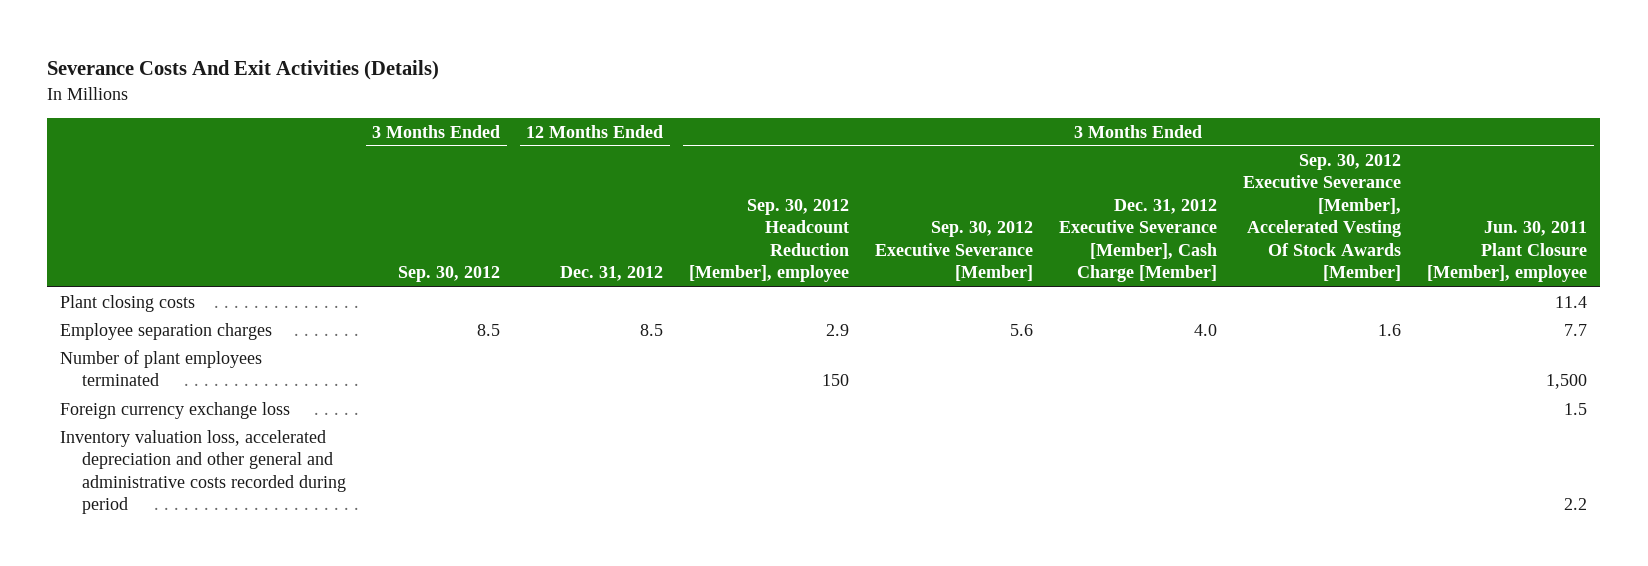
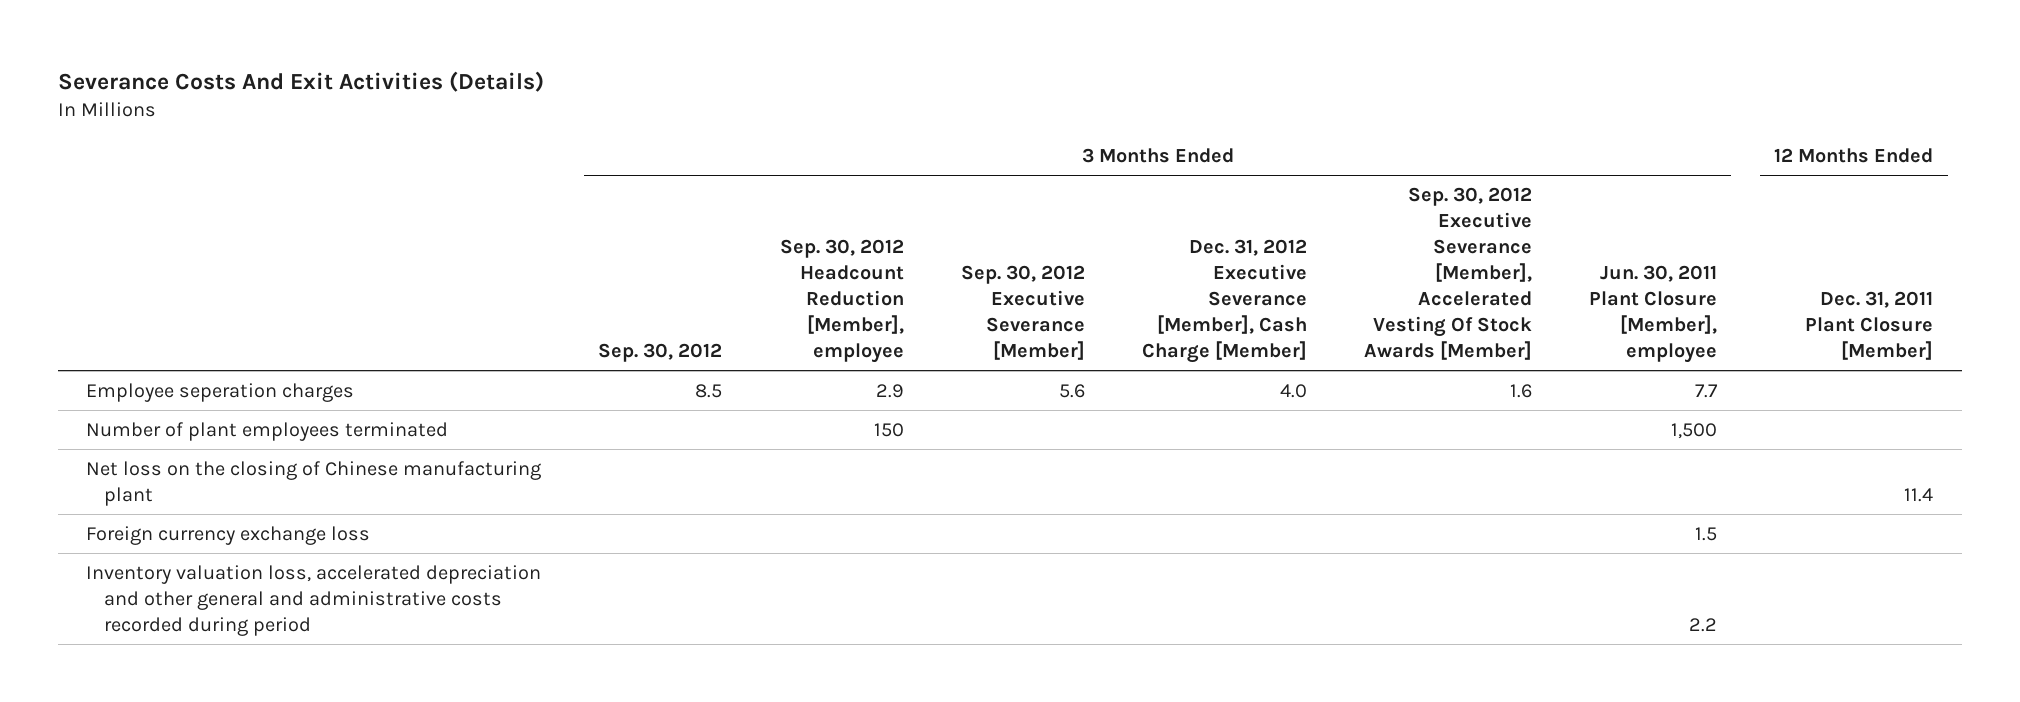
- | 3 Months Ended Sep. 30, 2012 | 12 Months Ended Dec. 31, 2012 | 3 Months Ended Sep. 30, 2012 Headcount Reduction [Member], employee | 3 Months Ended Sep. 30, 2012 Executive Severance [Member] | 3 Months Ended Dec. 31, 2012 Executive Severance [Member], Cash Charge [Member] | 3 Months Ended Sep. 30, 2012 Executive Severance [Member], Accelerated Vesting Of Stock Awards [Member] | 3 Months Ended Jun. 30, 2011 Plant Closure [Member], employee
+ | 3 Months Ended Sep. 30, 2012 | 3 Months Ended Sep. 30, 2012 Headcount Reduction [Member], employee | 3 Months Ended Sep. 30, 2012 Executive Severance [Member] | 3 Months Ended Dec. 31, 2012 Executive Severance [Member], Cash Charge [Member] | 3 Months Ended Sep. 30, 2012 Executive Severance [Member], Accelerated Vesting Of Stock Awards [Member] | 3 Months Ended Jun. 30, 2011 Plant Closure [Member], employee | 12 Months Ended Dec. 31, 2011 Plant Closure [Member]
- Plant closing costs | | | | | | | 11.4
- Employee separation charges | 8.5 | 8.5 | 2.9 | 5.6 | 4.0 | 1.6 | 7.7
+ Employee seperation charges | 8.5 | 2.9 | 5.6 | 4.0 | 1.6 | 7.7 |
+ Net loss on the closing of Chinese manufacturing plant | | | | | | | 11.4

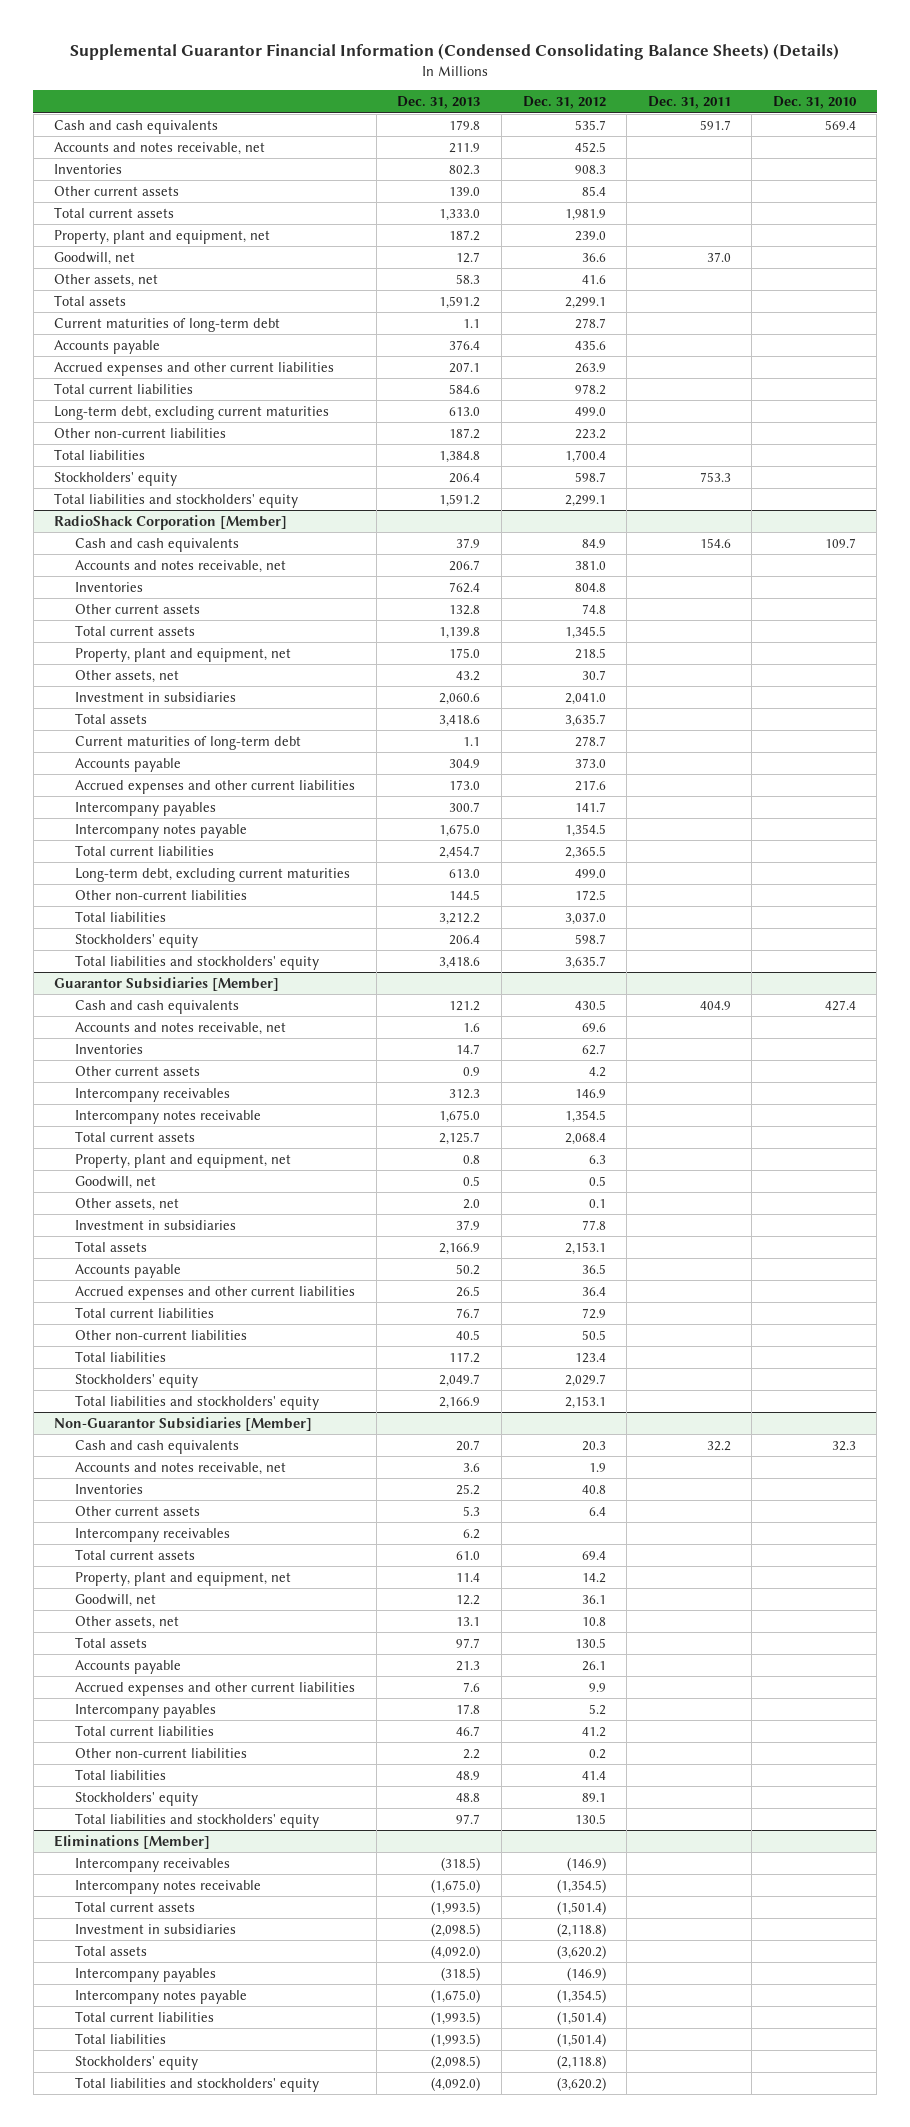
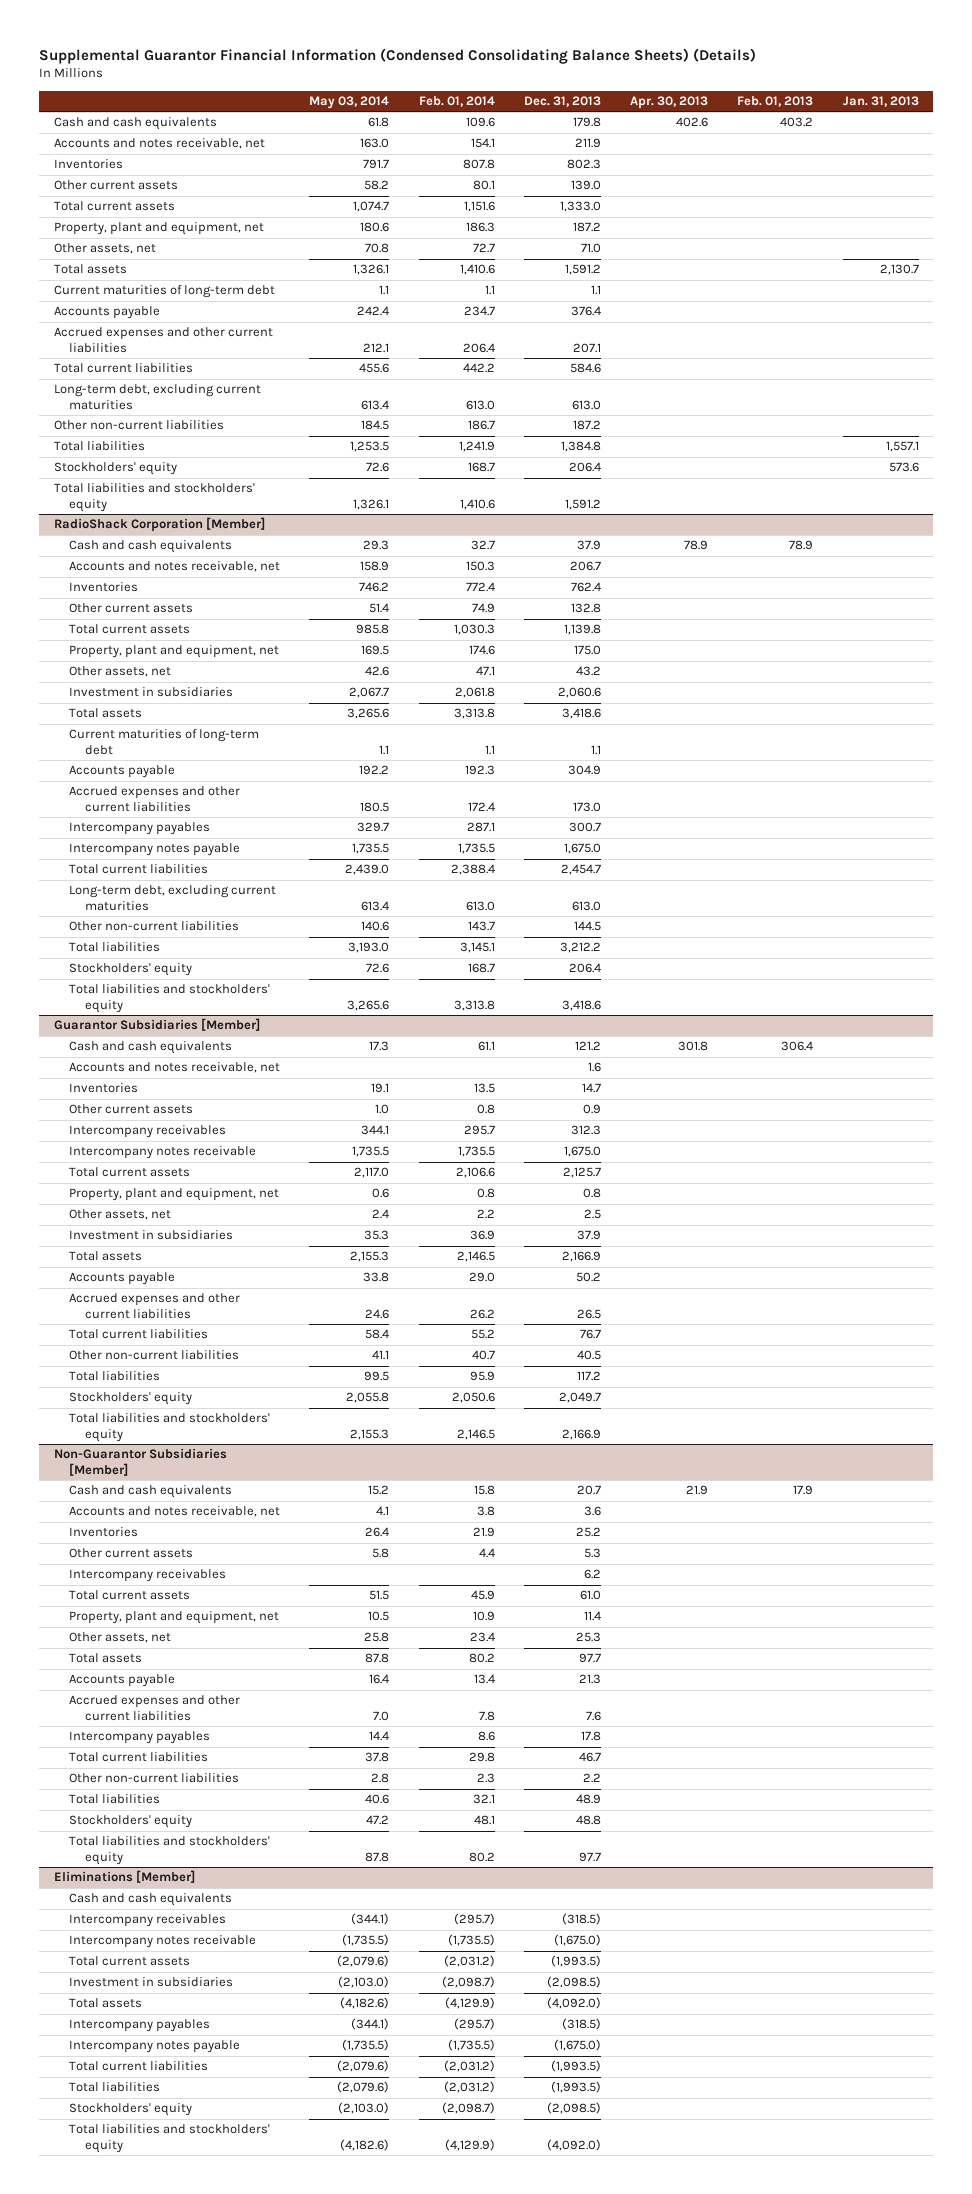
- | Dec. 31, 2013 | Dec. 31, 2012 | Dec. 31, 2011 | Dec. 31, 2010
+ | May 03, 2014 | Feb. 01, 2014 | Dec. 31, 2013 | Apr. 30, 2013 | Feb. 01, 2013 | Jan. 31, 2013
- Goodwill, net | 12.7 | 36.6 | 37.0 |
- Other assets, net | 58.3 | 41.6 | |
+ Other assets, net | 70.8 | 72.7 | 71.0 | | |
@ Guarantor Subsidiaries [Member]
- Goodwill, net | 0.5 | 0.5 | |
- Other assets, net | 2.0 | 0.1 | |
+ Other assets, net | 2.4 | 2.2 | 2.5 | | |
@ Non-Guarantor Subsidiaries [Member]
- Goodwill, net | 12.2 | 36.1 | |
- Other assets, net | 13.1 | 10.8 | |
+ Other assets, net | 25.8 | 23.4 | 25.3 | | |
@ Eliminations [Member]
+ Cash and cash equivalents

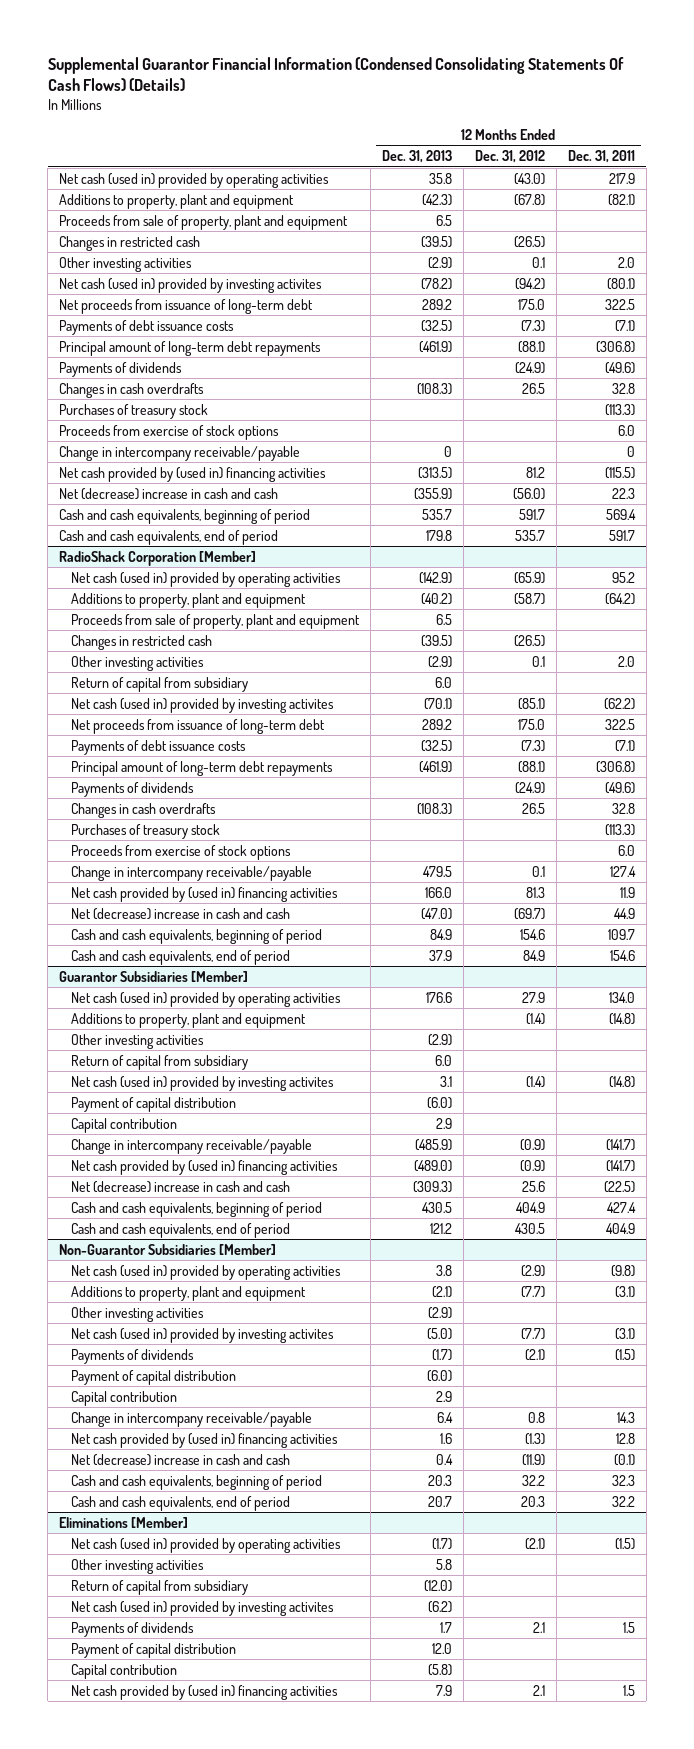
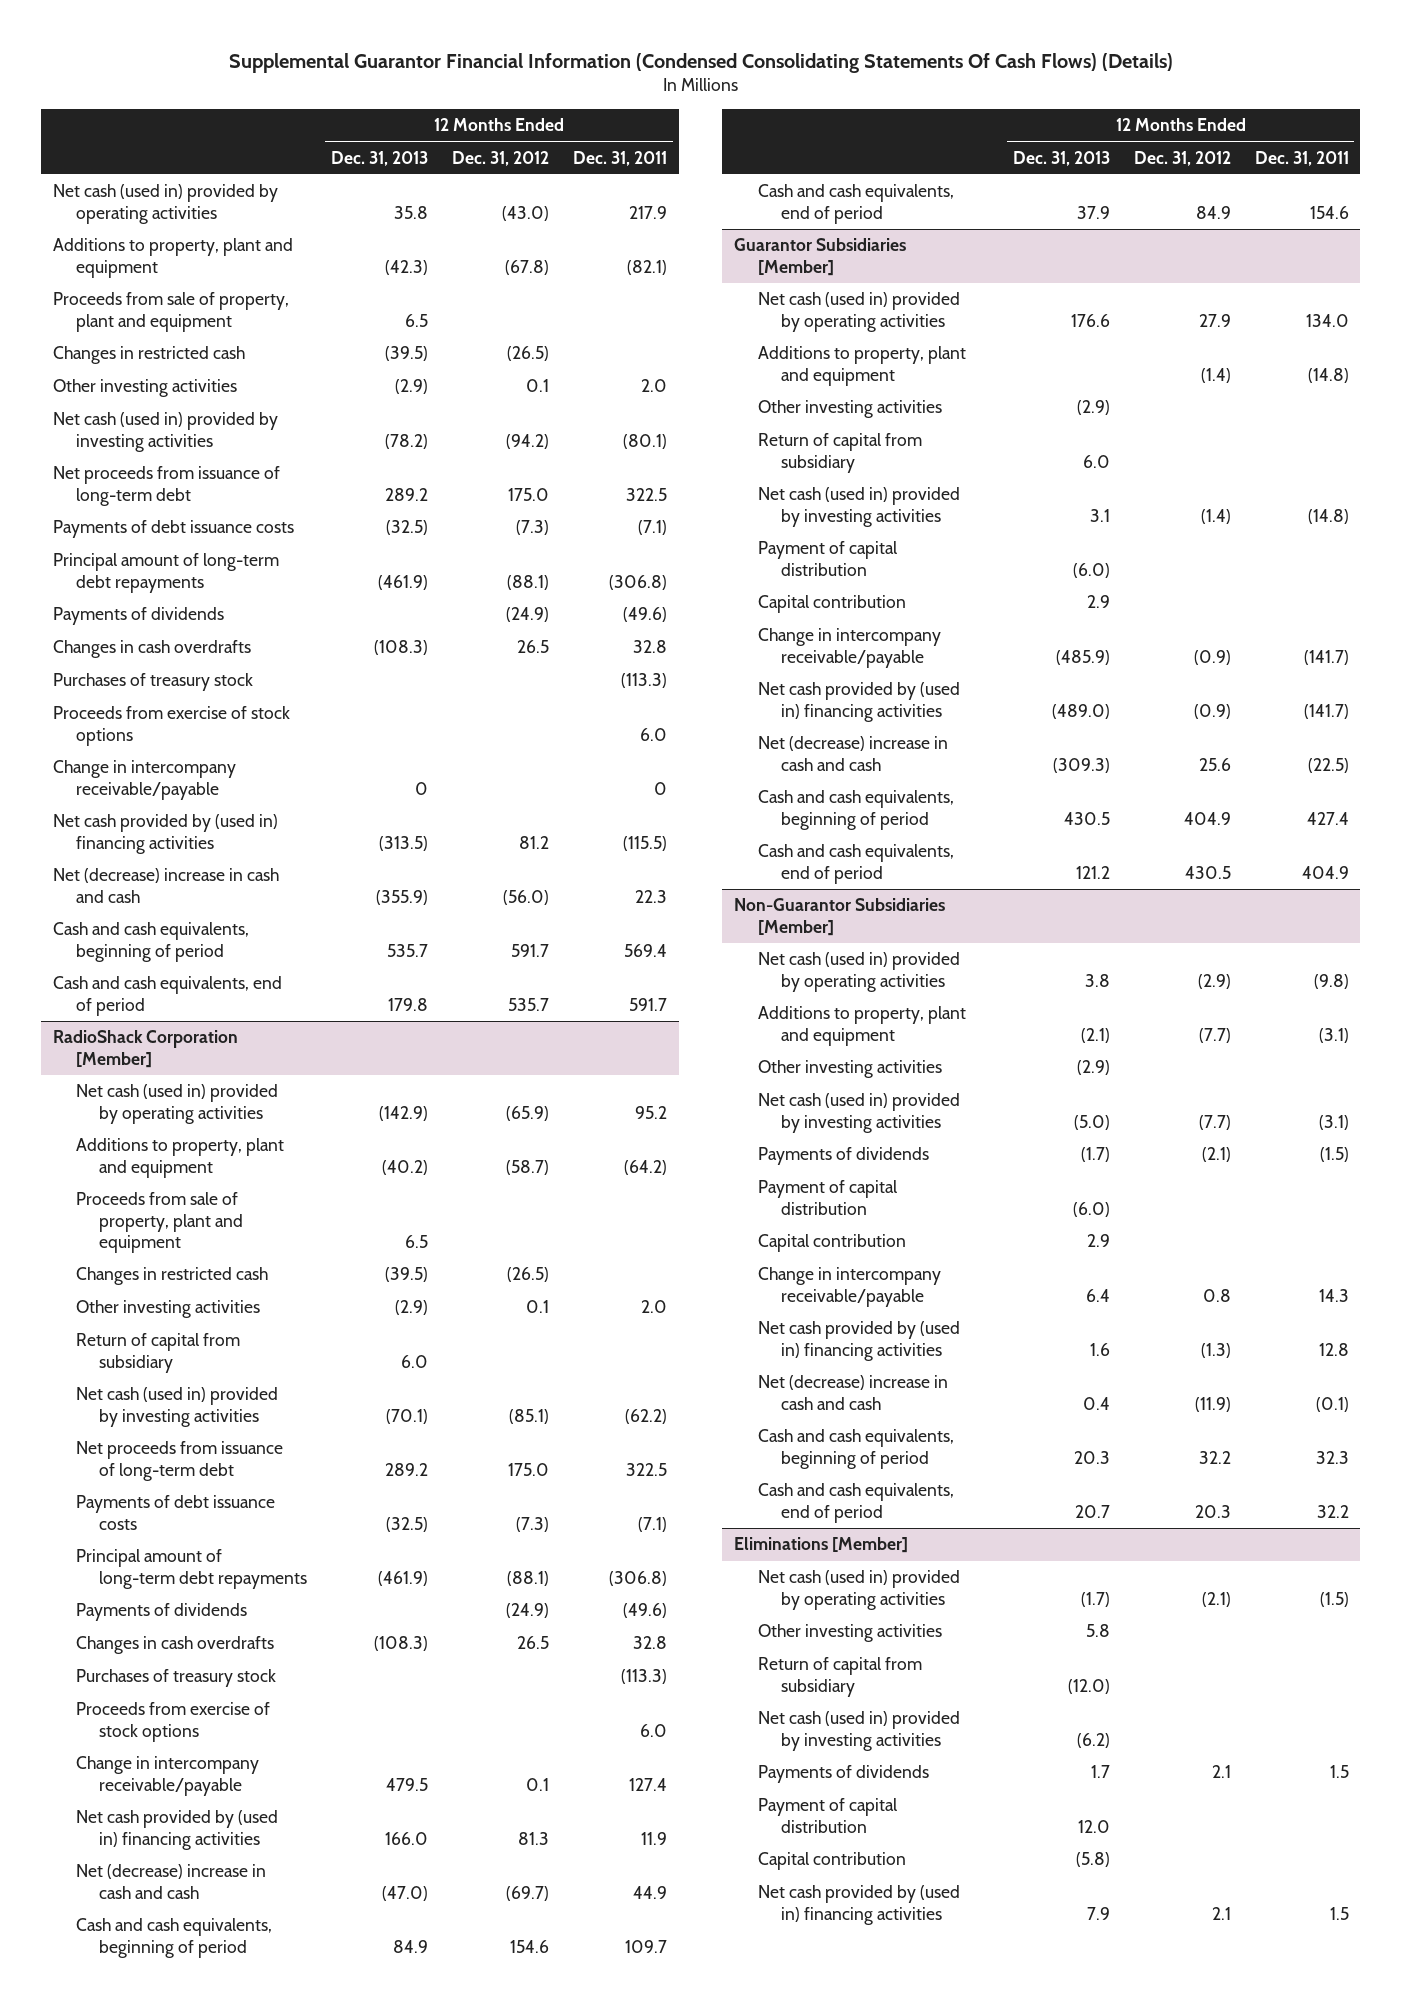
- Net cash (used in) provided by investing activites | (78.2) | (94.2) | (80.1)
+ Net cash (used in) provided by investing activities | (78.2) | (94.2) | (80.1)
@ RadioShack Corporation [Member]
- Net cash (used in) provided by investing activites | (70.1) | (85.1) | (62.2)
+ Net cash (used in) provided by investing activities | (70.1) | (85.1) | (62.2)
@ Guarantor Subsidiaries [Member]
- Net cash (used in) provided by investing activites | 3.1 | (1.4) | (14.8)
+ Net cash (used in) provided by investing activities | 3.1 | (1.4) | (14.8)
@ Non-Guarantor Subsidiaries [Member]
- Net cash (used in) provided by investing activites | (5.0) | (7.7) | (3.1)
+ Net cash (used in) provided by investing activities | (5.0) | (7.7) | (3.1)
@ Eliminations [Member]
- Net cash (used in) provided by investing activites | (6.2) | |
+ Net cash (used in) provided by investing activities | (6.2) | |

